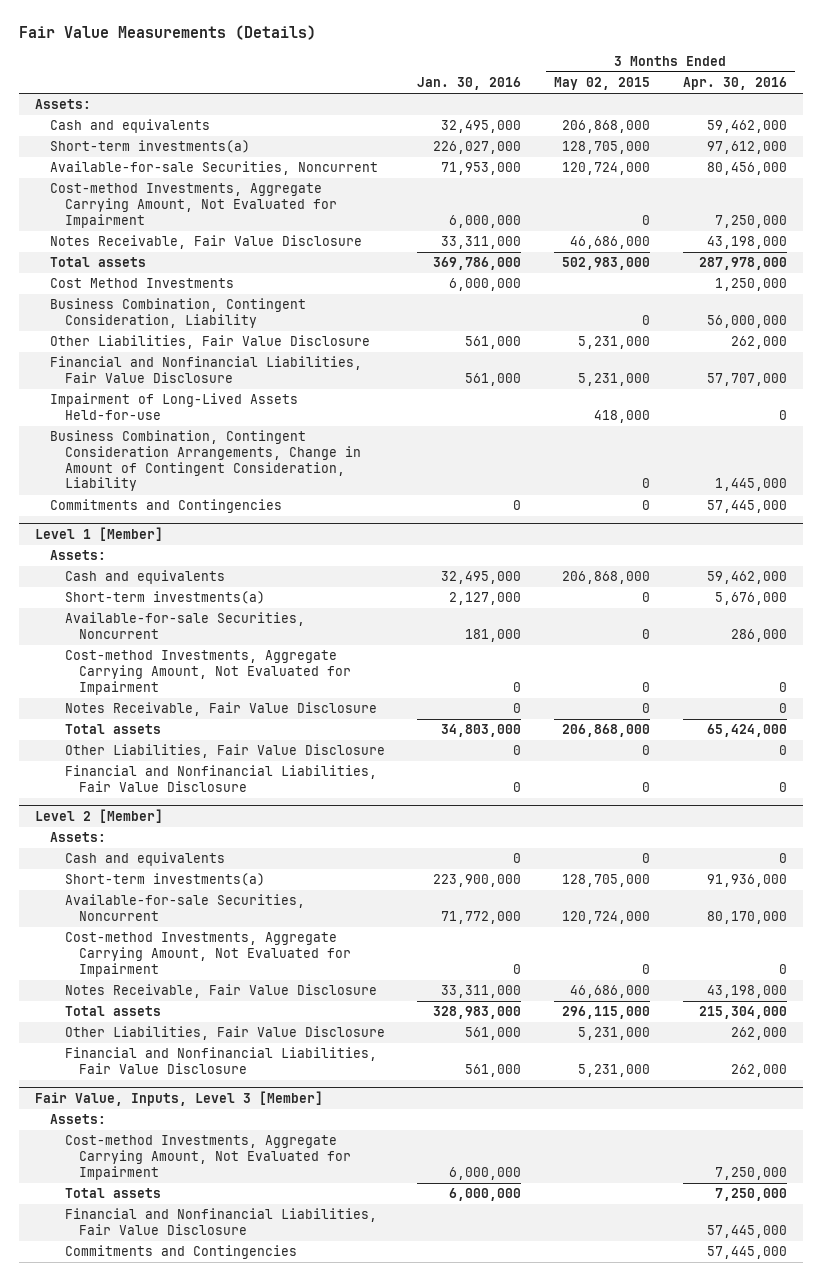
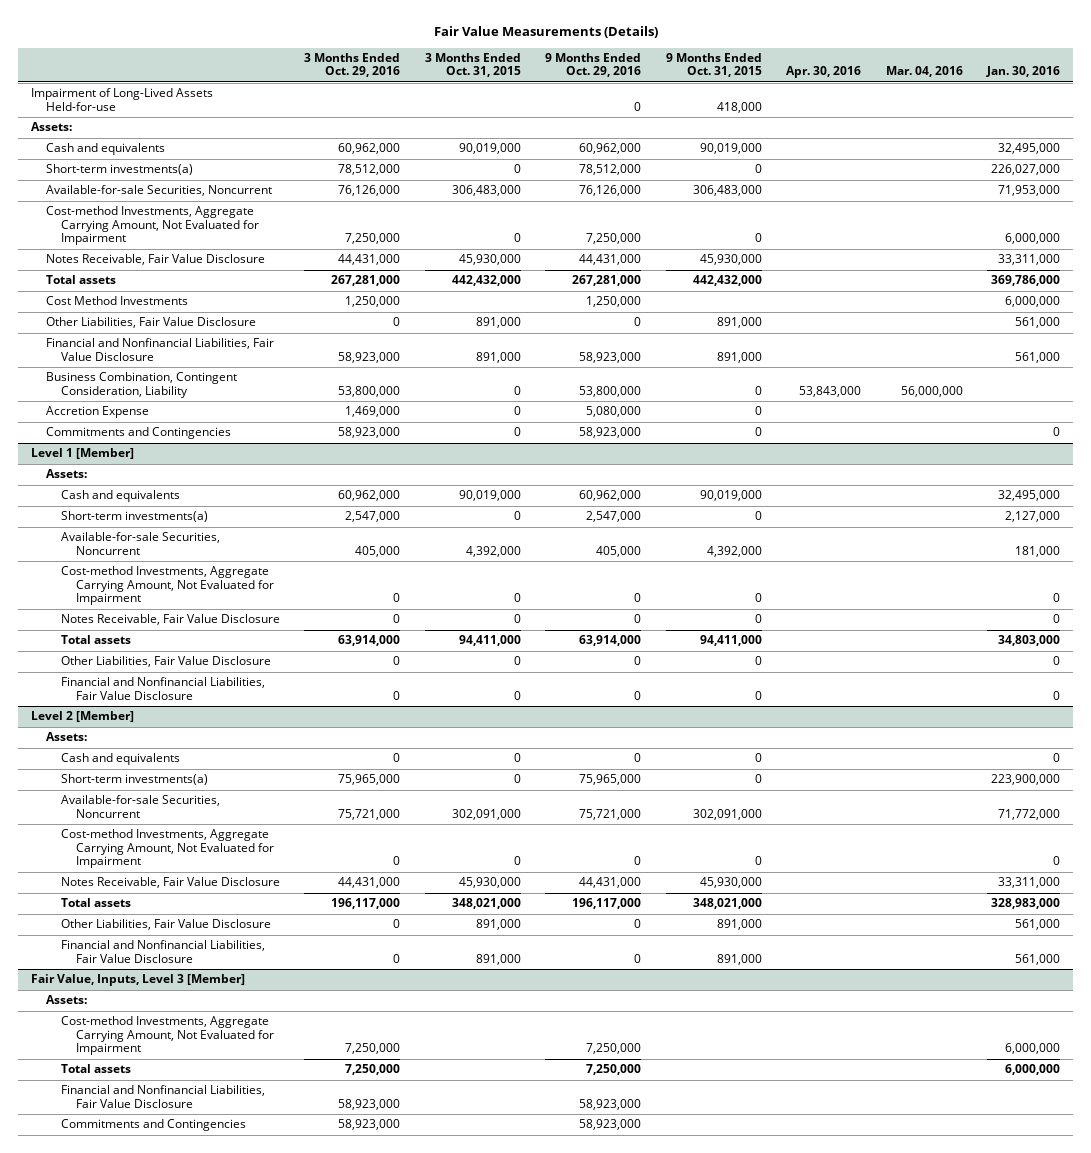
- | Jan. 30, 2016 | 3 Months Ended May 02, 2015 | 3 Months Ended Apr. 30, 2016
+ | 3 Months Ended Oct. 29, 2016 | 3 Months Ended Oct. 31, 2015 | 9 Months Ended Oct. 29, 2016 | 9 Months Ended Oct. 31, 2015 | Apr. 30, 2016 | Mar. 04, 2016 | Jan. 30, 2016
moved up: Impairment of Long-Lived Assets Held-for-use | | | 0 | 418,000 | | |
- Business Combination, Contingent Consideration Arrangements, Change in Amount of Contingent Consideration, Liability | | 0 | 1,445,000
moved down: Business Combination, Contingent Consideration, Liability | 53,800,000 | 0 | 53,800,000 | 0 | 53,843,000 | 56,000,000 |
+ Accretion Expense | 1,469,000 | 0 | 5,080,000 | 0 | | |

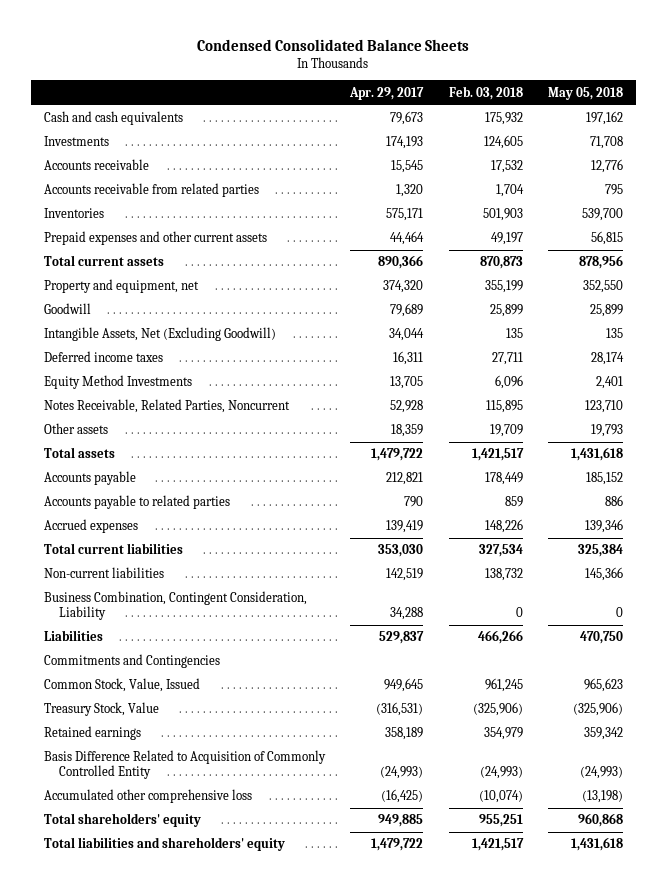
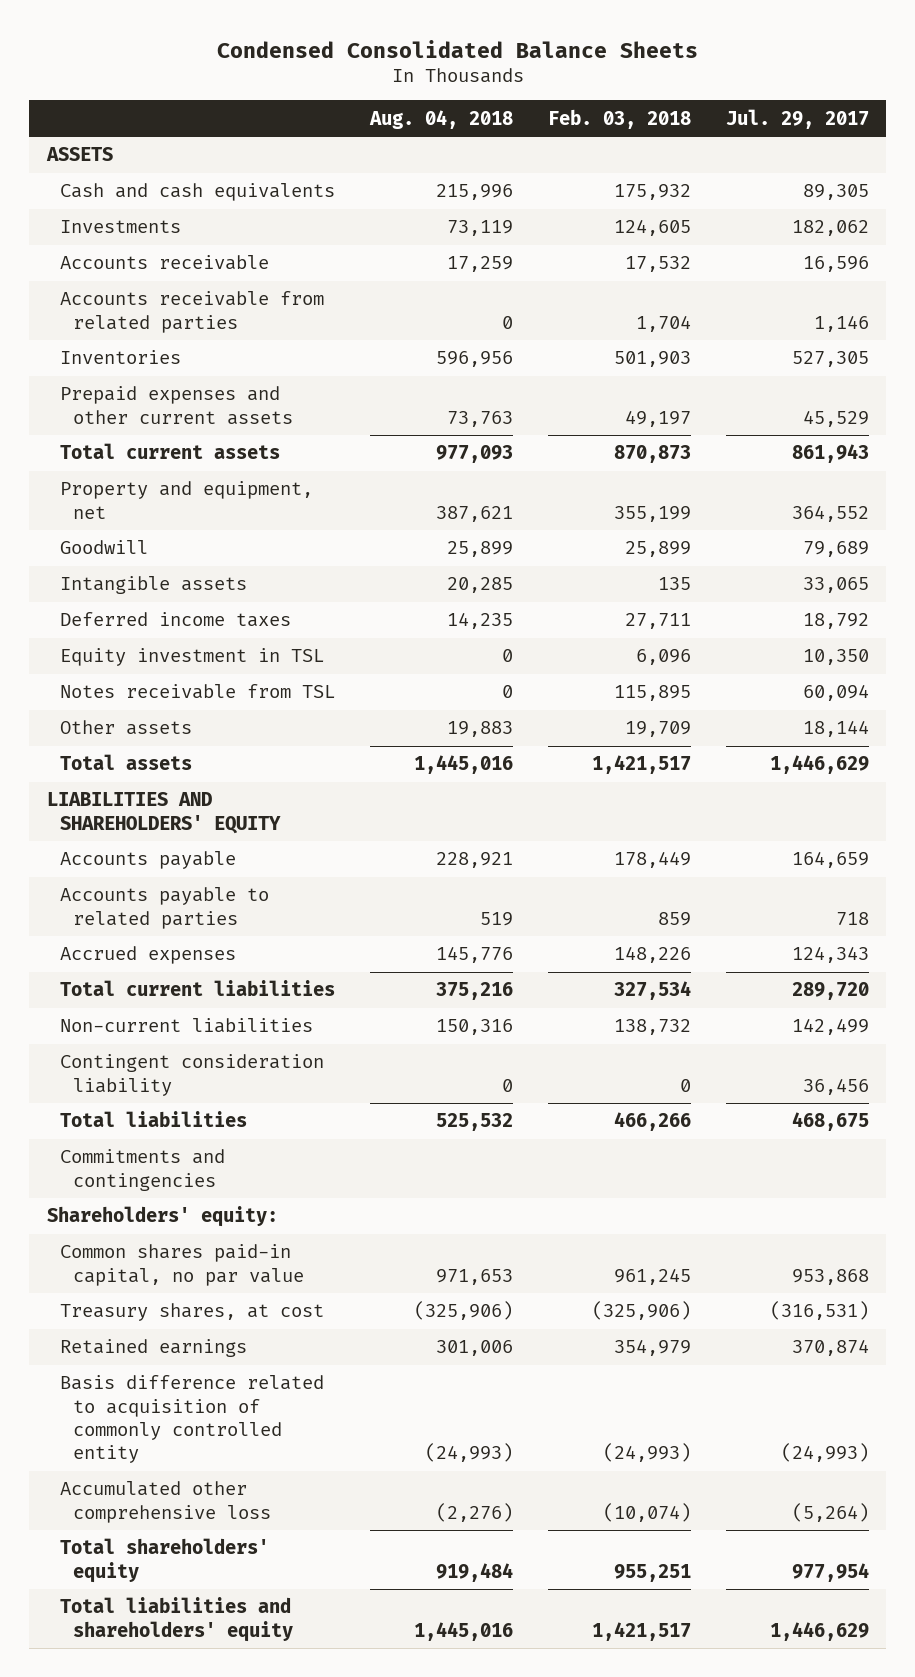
- | Apr. 29, 2017 | Feb. 03, 2018 | May 05, 2018
+ | Aug. 04, 2018 | Feb. 03, 2018 | Jul. 29, 2017
+ ASSETS
- Intangible Assets, Net (Excluding Goodwill) | 34,044 | 135 | 135
+ Intangible assets | 20,285 | 135 | 33,065
- Equity Method Investments | 13,705 | 6,096 | 2,401
- Notes Receivable, Related Parties, Noncurrent | 52,928 | 115,895 | 123,710
+ Equity investment in TSL | 0 | 6,096 | 10,350
+ Notes receivable from TSL | 0 | 115,895 | 60,094
+ LIABILITIES AND SHAREHOLDERS' EQUITY
- Business Combination, Contingent Consideration, Liability | 34,288 | 0 | 0
- Liabilities | 529,837 | 466,266 | 470,750
- Commitments and Contingencies
- Common Stock, Value, Issued | 949,645 | 961,245 | 965,623
- Treasury Stock, Value | (316,531) | (325,906) | (325,906)
+ Contingent consideration liability | 0 | 0 | 36,456
+ Total liabilities | 525,532 | 466,266 | 468,675
+ Commitments and contingencies
+ Shareholders' equity:
+ Common shares paid-in capital, no par value | 971,653 | 961,245 | 953,868
+ Treasury shares, at cost | (325,906) | (325,906) | (316,531)
- Basis Difference Related to Acquisition of Commonly Controlled Entity | (24,993) | (24,993) | (24,993)
+ Basis difference related to acquisition of commonly controlled entity | (24,993) | (24,993) | (24,993)

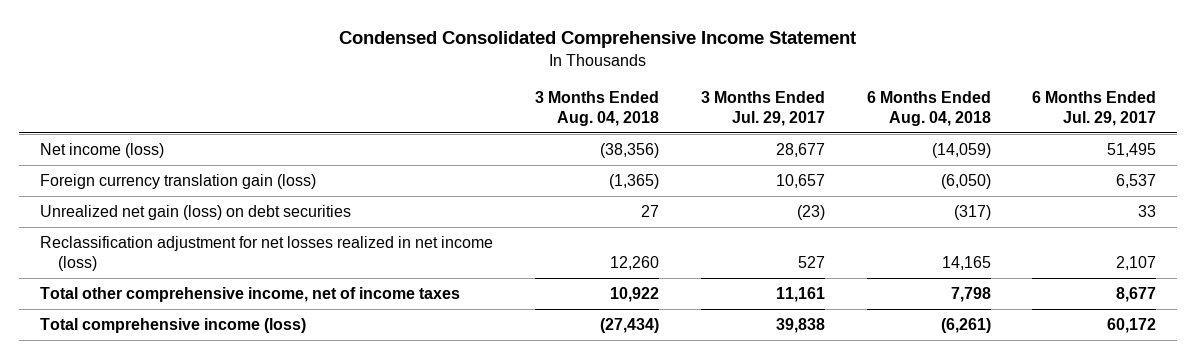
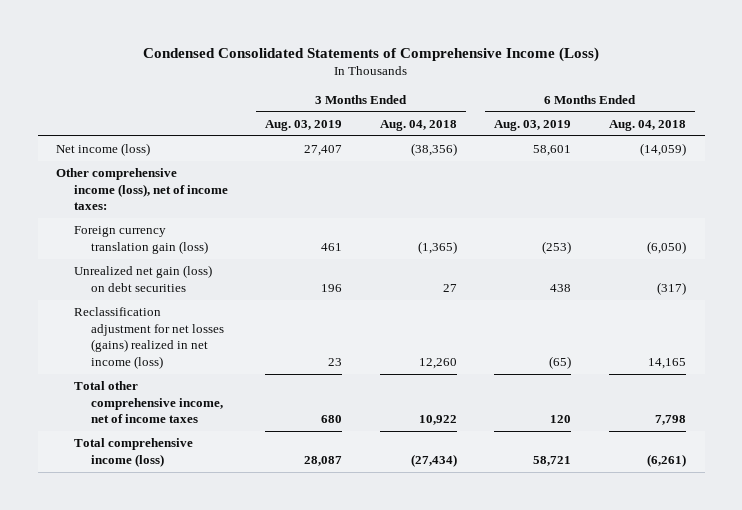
- Condensed Consolidated Comprehensive Income Statement
+ Condensed Consolidated Statements of Comprehensive Income (Loss)
- | 3 Months Ended Aug. 04, 2018 | 3 Months Ended Jul. 29, 2017 | 6 Months Ended Aug. 04, 2018 | 6 Months Ended Jul. 29, 2017
+ | 3 Months Ended Aug. 03, 2019 | 3 Months Ended Aug. 04, 2018 | 6 Months Ended Aug. 03, 2019 | 6 Months Ended Aug. 04, 2018
+ Other comprehensive income (loss), net of income taxes:
- Reclassification adjustment for net losses realized in net income (loss) | 12,260 | 527 | 14,165 | 2,107
+ Reclassification adjustment for net losses (gains) realized in net income (loss) | 23 | 12,260 | (65) | 14,165

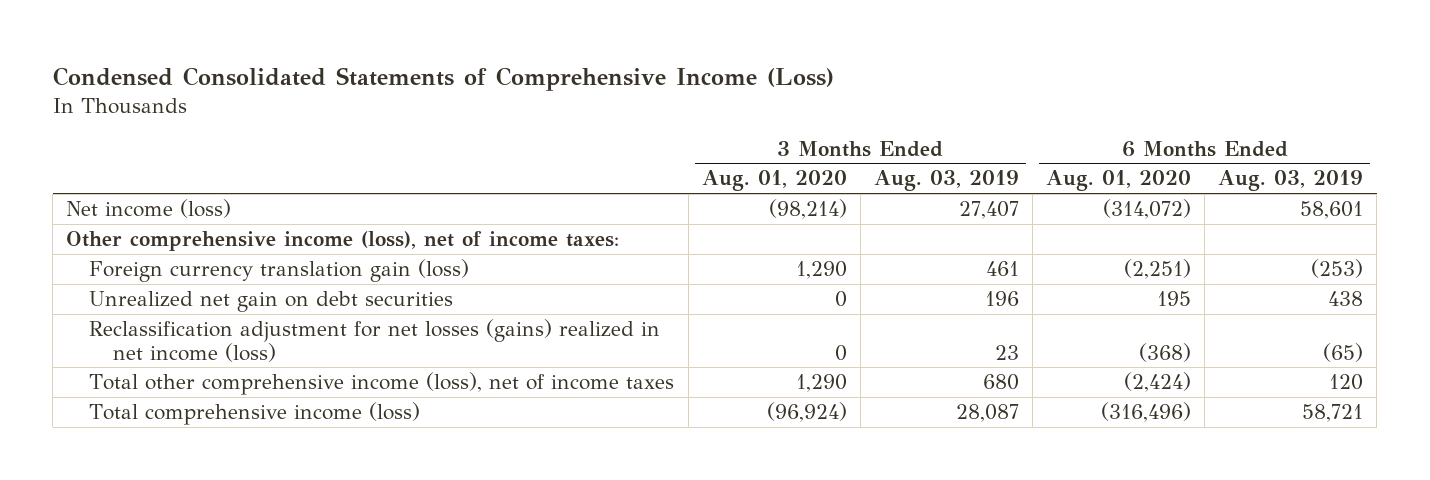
- | 3 Months Ended Aug. 03, 2019 | 3 Months Ended Aug. 04, 2018 | 6 Months Ended Aug. 03, 2019 | 6 Months Ended Aug. 04, 2018
+ | 3 Months Ended Aug. 01, 2020 | 3 Months Ended Aug. 03, 2019 | 6 Months Ended Aug. 01, 2020 | 6 Months Ended Aug. 03, 2019
- Unrealized net gain (loss) on debt securities | 196 | 27 | 438 | (317)
+ Unrealized net gain on debt securities | 0 | 196 | 195 | 438
- Total other comprehensive income, net of income taxes | 680 | 10,922 | 120 | 7,798
+ Total other comprehensive income (loss), net of income taxes | 1,290 | 680 | (2,424) | 120

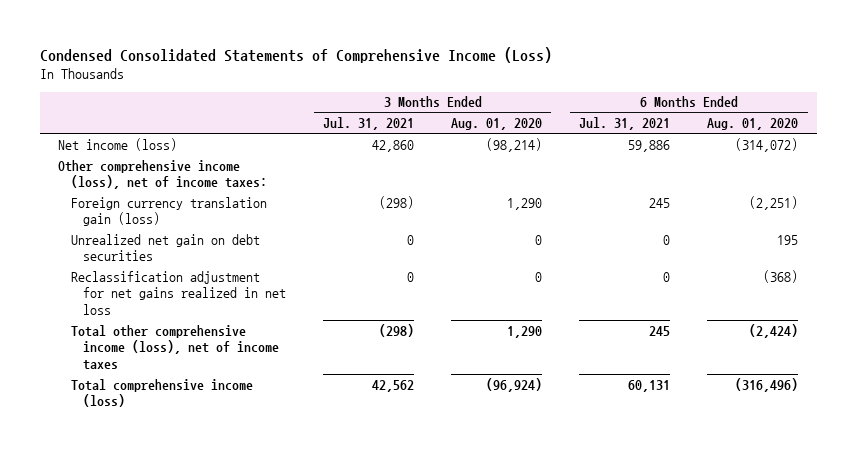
- | 3 Months Ended Aug. 01, 2020 | 3 Months Ended Aug. 03, 2019 | 6 Months Ended Aug. 01, 2020 | 6 Months Ended Aug. 03, 2019
+ | 3 Months Ended Jul. 31, 2021 | 3 Months Ended Aug. 01, 2020 | 6 Months Ended Jul. 31, 2021 | 6 Months Ended Aug. 01, 2020
- Reclassification adjustment for net losses (gains) realized in net income (loss) | 0 | 23 | (368) | (65)
+ Reclassification adjustment for net gains realized in net loss | 0 | 0 | 0 | (368)

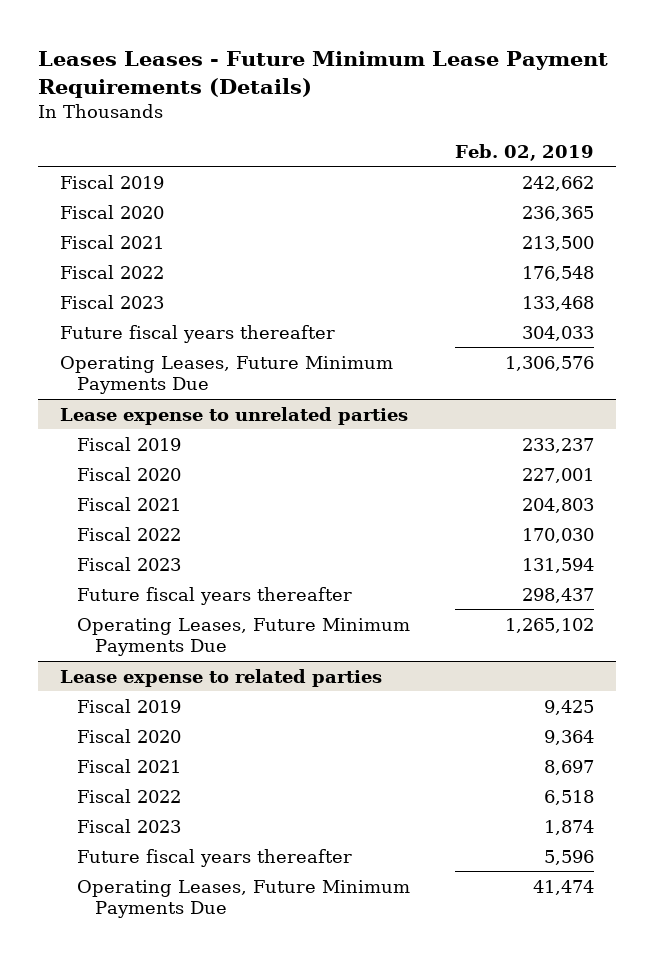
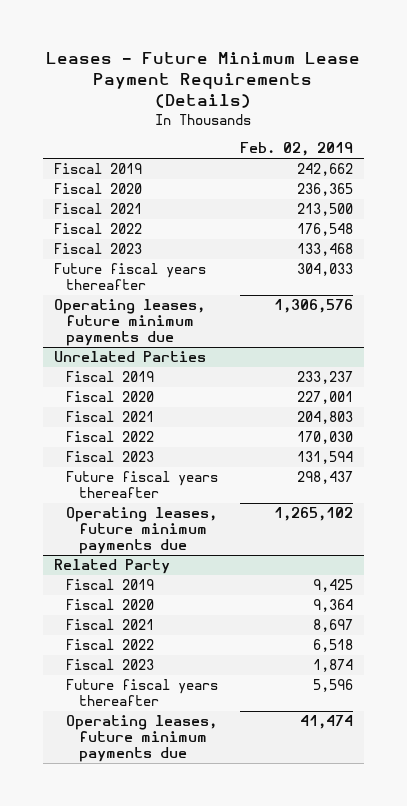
- Leases Leases - Future Minimum Lease Payment Requirements (Details)
+ Leases - Future Minimum Lease Payment Requirements (Details)
- Operating Leases, Future Minimum Payments Due | 1,306,576
- Lease expense to unrelated parties
+ Operating leases, future minimum payments due | 1,306,576
+ Unrelated Parties
- Operating Leases, Future Minimum Payments Due | 1,265,102
- Lease expense to related parties
+ Operating leases, future minimum payments due | 1,265,102
+ Related Party
- Operating Leases, Future Minimum Payments Due | 41,474
+ Operating leases, future minimum payments due | 41,474

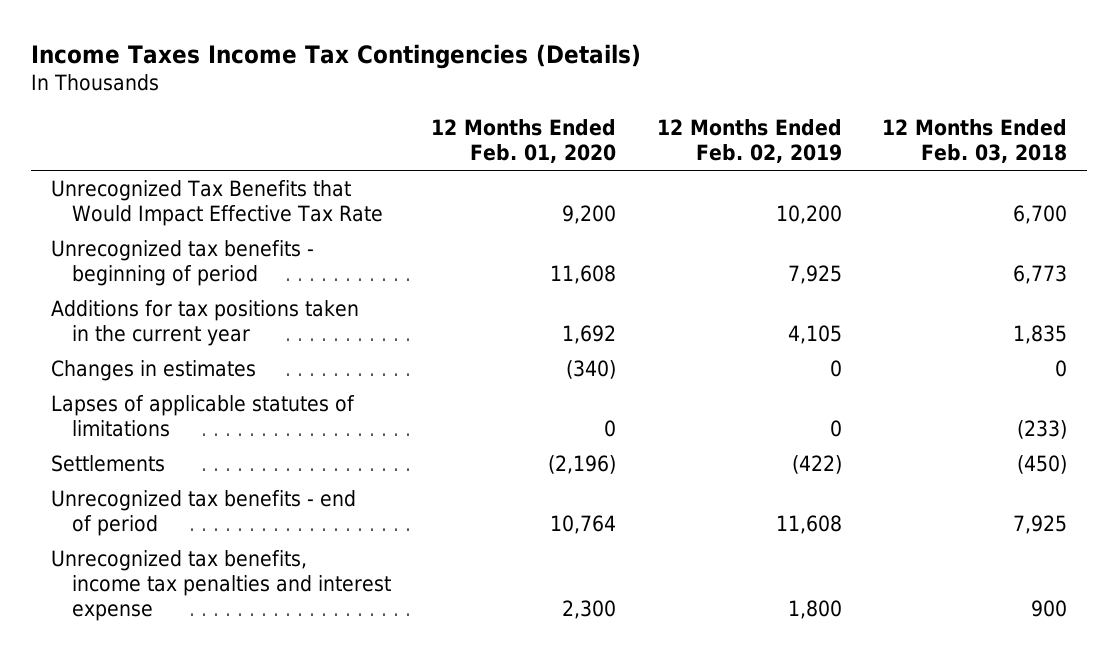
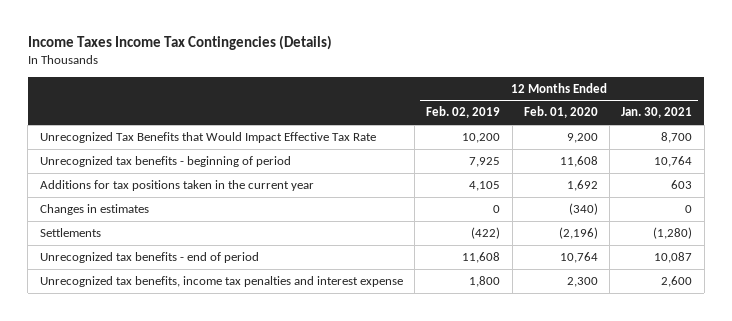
- | 12 Months Ended Feb. 01, 2020 | 12 Months Ended Feb. 02, 2019 | 12 Months Ended Feb. 03, 2018
+ | 12 Months Ended Feb. 02, 2019 | 12 Months Ended Feb. 01, 2020 | 12 Months Ended Jan. 30, 2021
- Lapses of applicable statutes of limitations | 0 | 0 | (233)

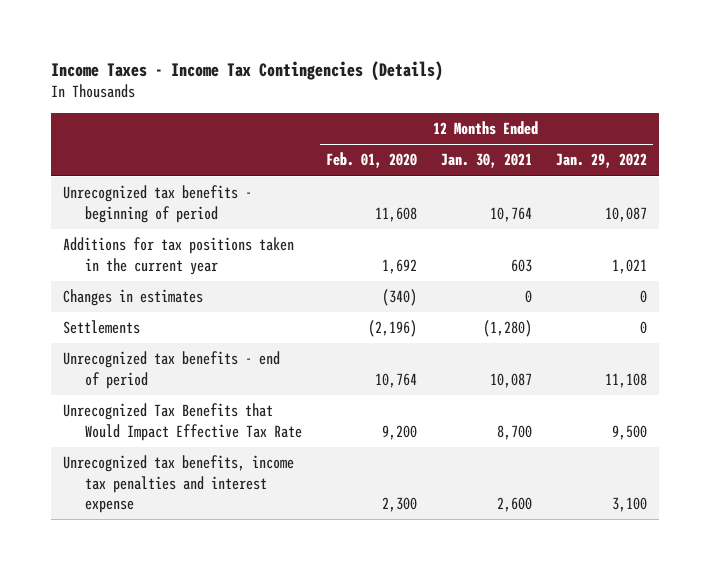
- Income Taxes Income Tax Contingencies (Details)
+ Income Taxes - Income Tax Contingencies (Details)
- | 12 Months Ended Feb. 02, 2019 | 12 Months Ended Feb. 01, 2020 | 12 Months Ended Jan. 30, 2021
+ | 12 Months Ended Feb. 01, 2020 | 12 Months Ended Jan. 30, 2021 | 12 Months Ended Jan. 29, 2022
moved down: Unrecognized Tax Benefits that Would Impact Effective Tax Rate | 9,200 | 8,700 | 9,500

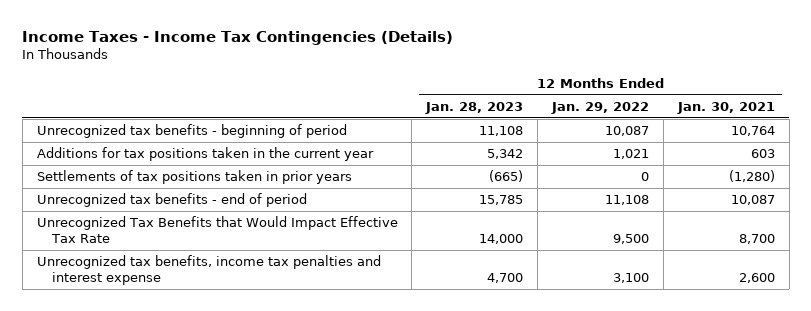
- | 12 Months Ended Feb. 01, 2020 | 12 Months Ended Jan. 30, 2021 | 12 Months Ended Jan. 29, 2022
+ | 12 Months Ended Jan. 28, 2023 | 12 Months Ended Jan. 29, 2022 | 12 Months Ended Jan. 30, 2021
- Changes in estimates | (340) | 0 | 0
- Settlements | (2,196) | (1,280) | 0
+ Settlements of tax positions taken in prior years | (665) | 0 | (1,280)

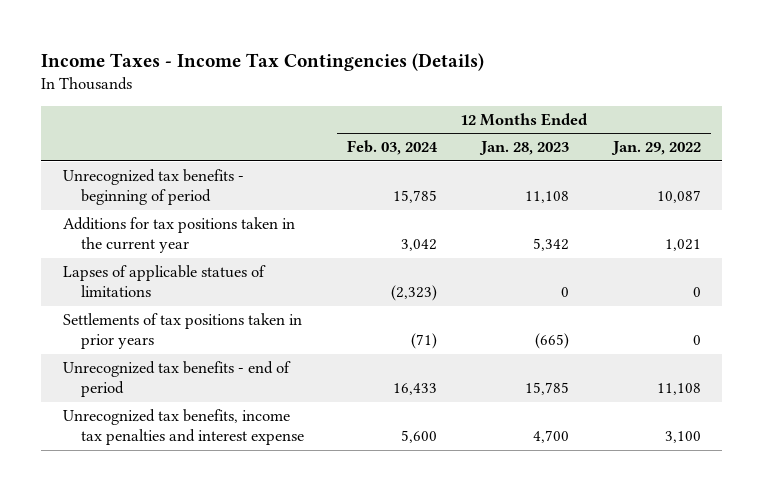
- | 12 Months Ended Jan. 28, 2023 | 12 Months Ended Jan. 29, 2022 | 12 Months Ended Jan. 30, 2021
+ | 12 Months Ended Feb. 03, 2024 | 12 Months Ended Jan. 28, 2023 | 12 Months Ended Jan. 29, 2022
+ Lapses of applicable statues of limitations | (2,323) | 0 | 0
- Unrecognized Tax Benefits that Would Impact Effective Tax Rate | 14,000 | 9,500 | 8,700

